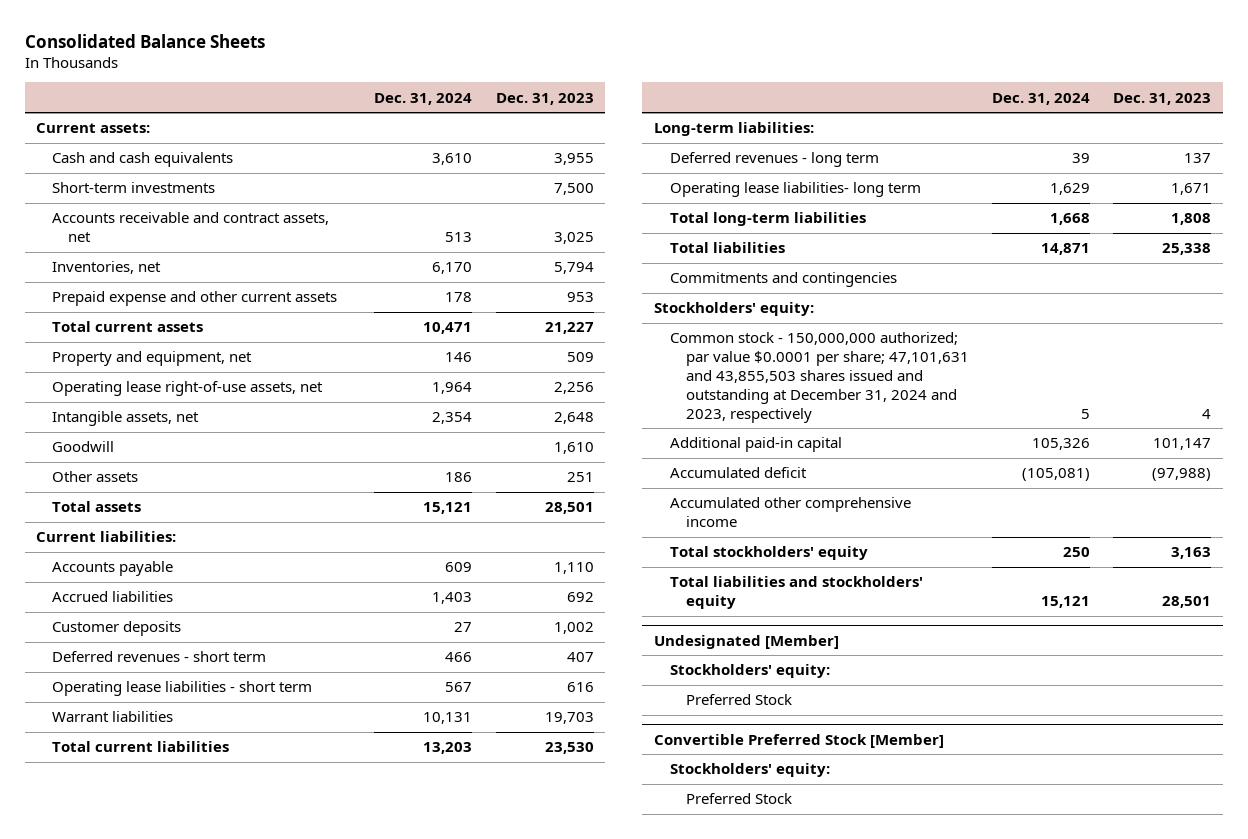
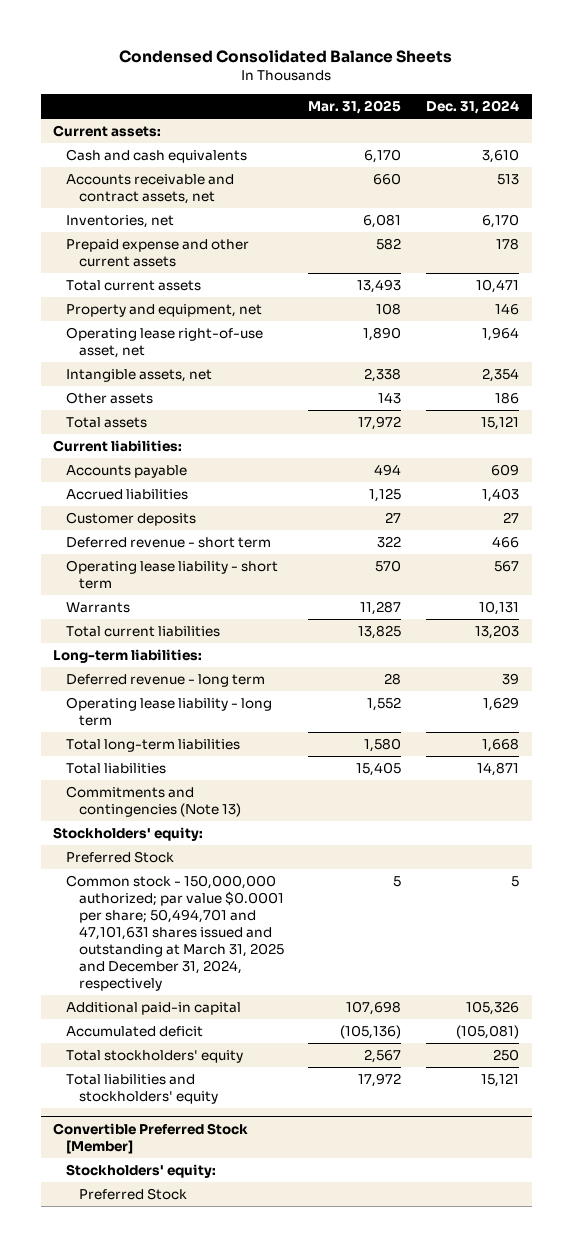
- Consolidated Balance Sheets
+ Condensed Consolidated Balance Sheets
- | Dec. 31, 2024 | Dec. 31, 2023
+ | Mar. 31, 2025 | Dec. 31, 2024
- Short-term investments | | 7,500
- Operating lease right-of-use assets, net | 1,964 | 2,256
+ Operating lease right-of-use asset, net | 1,890 | 1,964
- Goodwill | | 1,610
- Deferred revenues - short term | 466 | 407
- Operating lease liabilities - short term | 567 | 616
- Warrant liabilities | 10,131 | 19,703
+ Deferred revenue - short term | 322 | 466
+ Operating lease liability - short term | 570 | 567
+ Warrants | 11,287 | 10,131
- Deferred revenues - long term | 39 | 137
- Operating lease liabilities- long term | 1,629 | 1,671
+ Deferred revenue - long term | 28 | 39
+ Operating lease liability - long term | 1,552 | 1,629
- Commitments and contingencies
+ Commitments and contingencies (Note 13)
- Common stock - 150,000,000 authorized; par value $0.0001 per share; 47,101,631 and 43,855,503 shares issued and outstanding at December 31, 2024 and 2023, respectively | 5 | 4
+ Preferred Stock
+ Common stock - 150,000,000 authorized; par value $0.0001 per share; 50,494,701 and 47,101,631 shares issued and outstanding at March 31, 2025 and December 31, 2024, respectively | 5 | 5
- Accumulated other comprehensive income
- Undesignated [Member]
- Stockholders' equity:
- Preferred Stock

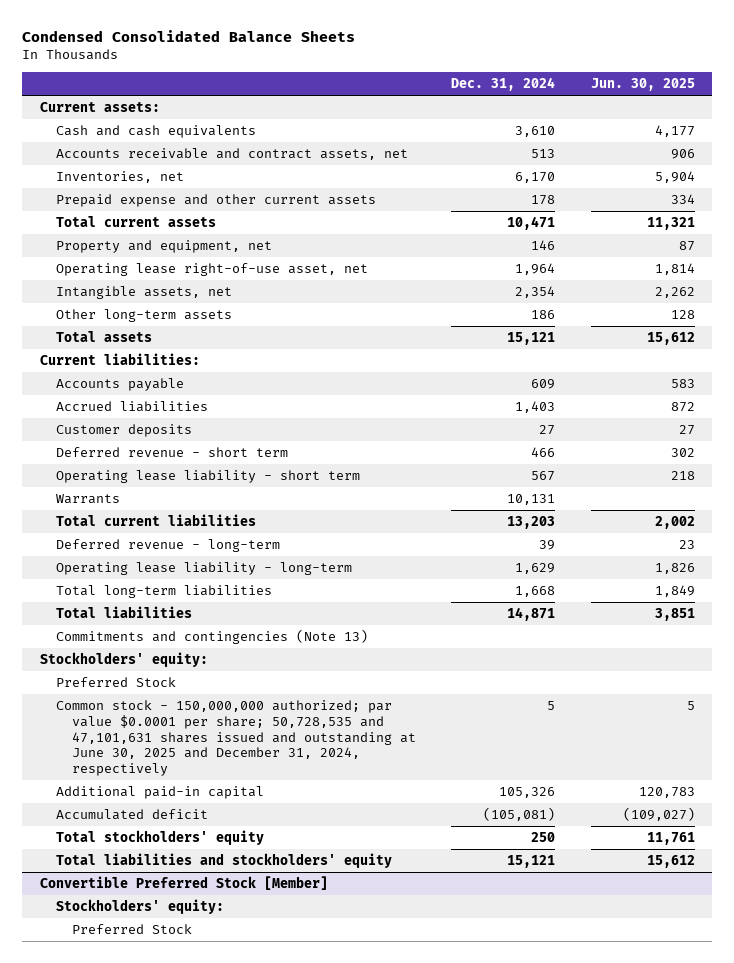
- | Mar. 31, 2025 | Dec. 31, 2024
+ | Dec. 31, 2024 | Jun. 30, 2025
- Other assets | 143 | 186
+ Other long-term assets | 186 | 128
- Long-term liabilities:
- Deferred revenue - long term | 28 | 39
- Operating lease liability - long term | 1,552 | 1,629
+ Deferred revenue - long-term | 39 | 23
+ Operating lease liability - long-term | 1,629 | 1,826
- Common stock - 150,000,000 authorized; par value $0.0001 per share; 50,494,701 and 47,101,631 shares issued and outstanding at March 31, 2025 and December 31, 2024, respectively | 5 | 5
+ Common stock - 150,000,000 authorized; par value $0.0001 per share; 50,728,535 and 47,101,631 shares issued and outstanding at June 30, 2025 and December 31, 2024, respectively | 5 | 5

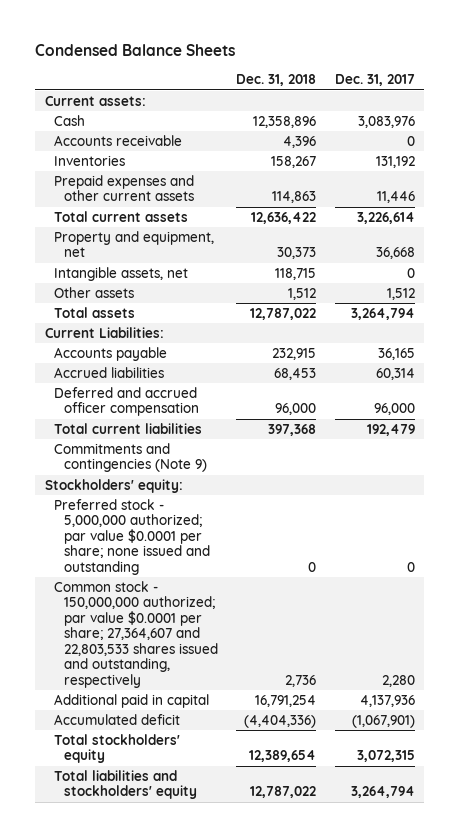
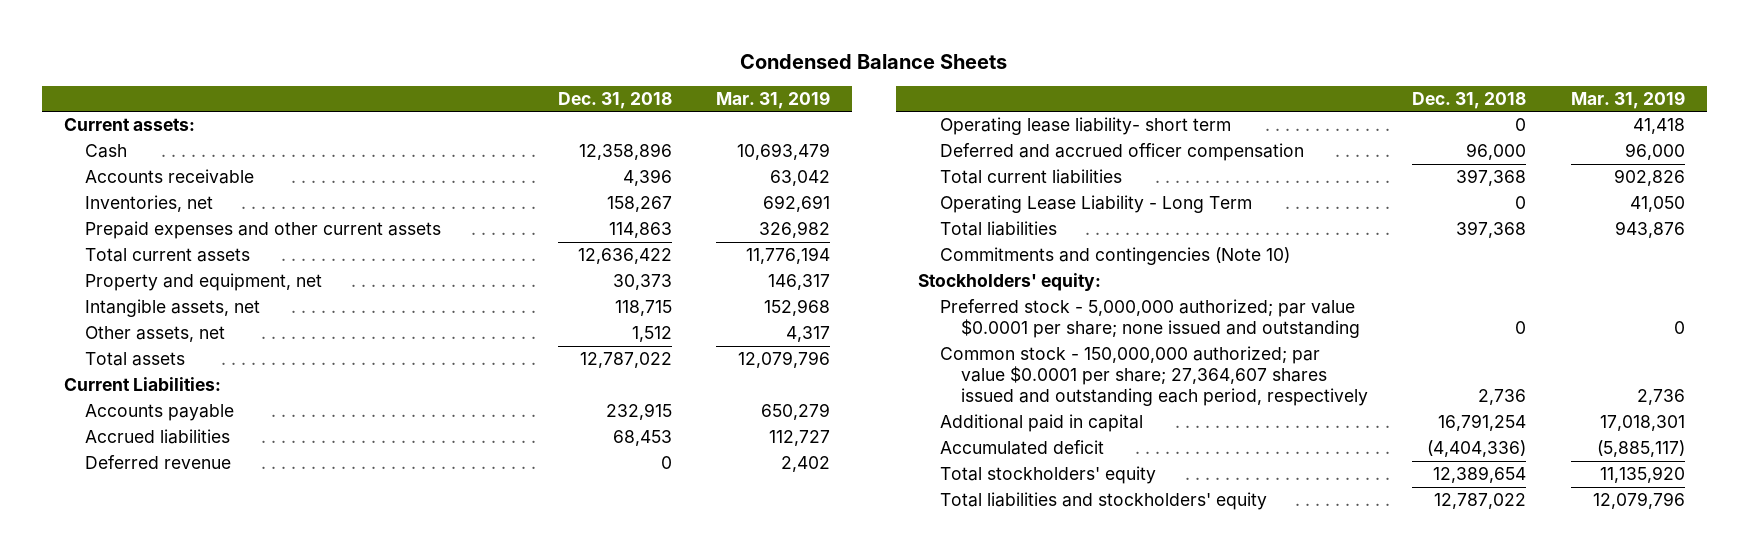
- | Dec. 31, 2018 | Dec. 31, 2017
+ | Dec. 31, 2018 | Mar. 31, 2019
- Inventories | 158,267 | 131,192
+ Inventories, net | 158,267 | 692,691
- Other assets | 1,512 | 1,512
+ Other assets, net | 1,512 | 4,317
+ Deferred revenue | 0 | 2,402
+ Operating lease liability- short term | 0 | 41,418
- Commitments and contingencies (Note 9)
+ Operating Lease Liability - Long Term | 0 | 41,050
+ Total liabilities | 397,368 | 943,876
+ Commitments and contingencies (Note 10)
- Common stock - 150,000,000 authorized; par value $0.0001 per share; 27,364,607 and 22,803,533 shares issued and outstanding, respectively | 2,736 | 2,280
+ Common stock - 150,000,000 authorized; par value $0.0001 per share; 27,364,607 shares issued and outstanding each period, respectively | 2,736 | 2,736

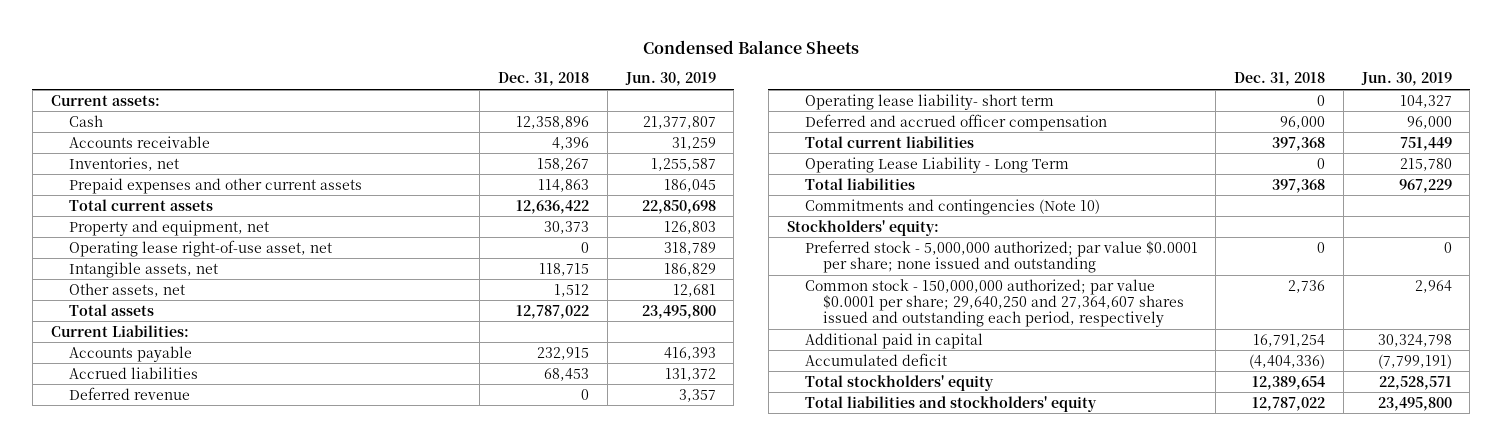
- | Dec. 31, 2018 | Mar. 31, 2019
+ | Dec. 31, 2018 | Jun. 30, 2019
+ Operating lease right-of-use asset, net | 0 | 318,789
- Common stock - 150,000,000 authorized; par value $0.0001 per share; 27,364,607 shares issued and outstanding each period, respectively | 2,736 | 2,736
+ Common stock - 150,000,000 authorized; par value $0.0001 per share; 29,640,250 and 27,364,607 shares issued and outstanding each period, respectively | 2,736 | 2,964

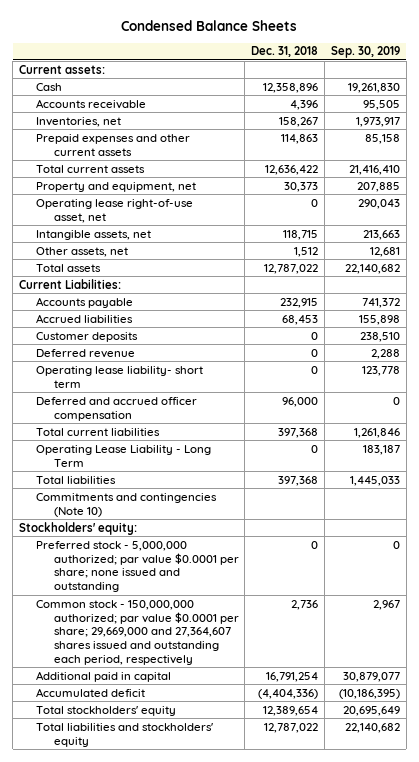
- | Dec. 31, 2018 | Jun. 30, 2019
+ | Dec. 31, 2018 | Sep. 30, 2019
+ Customer deposits | 0 | 238,510
- Common stock - 150,000,000 authorized; par value $0.0001 per share; 29,640,250 and 27,364,607 shares issued and outstanding each period, respectively | 2,736 | 2,964
+ Common stock - 150,000,000 authorized; par value $0.0001 per share; 29,669,000 and 27,364,607 shares issued and outstanding each period, respectively | 2,736 | 2,967

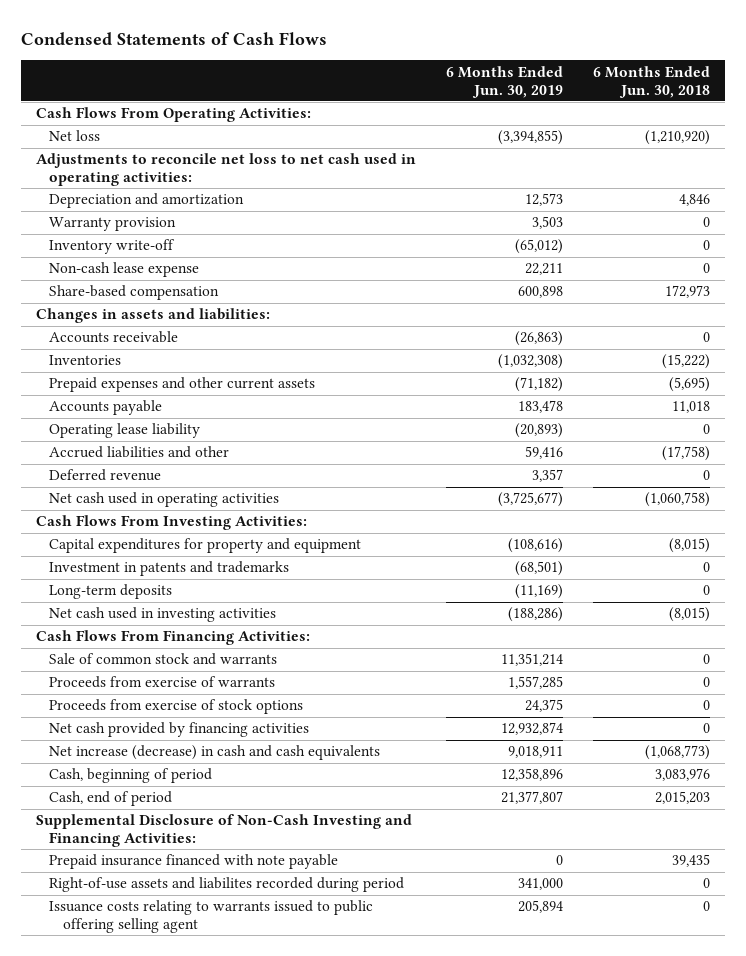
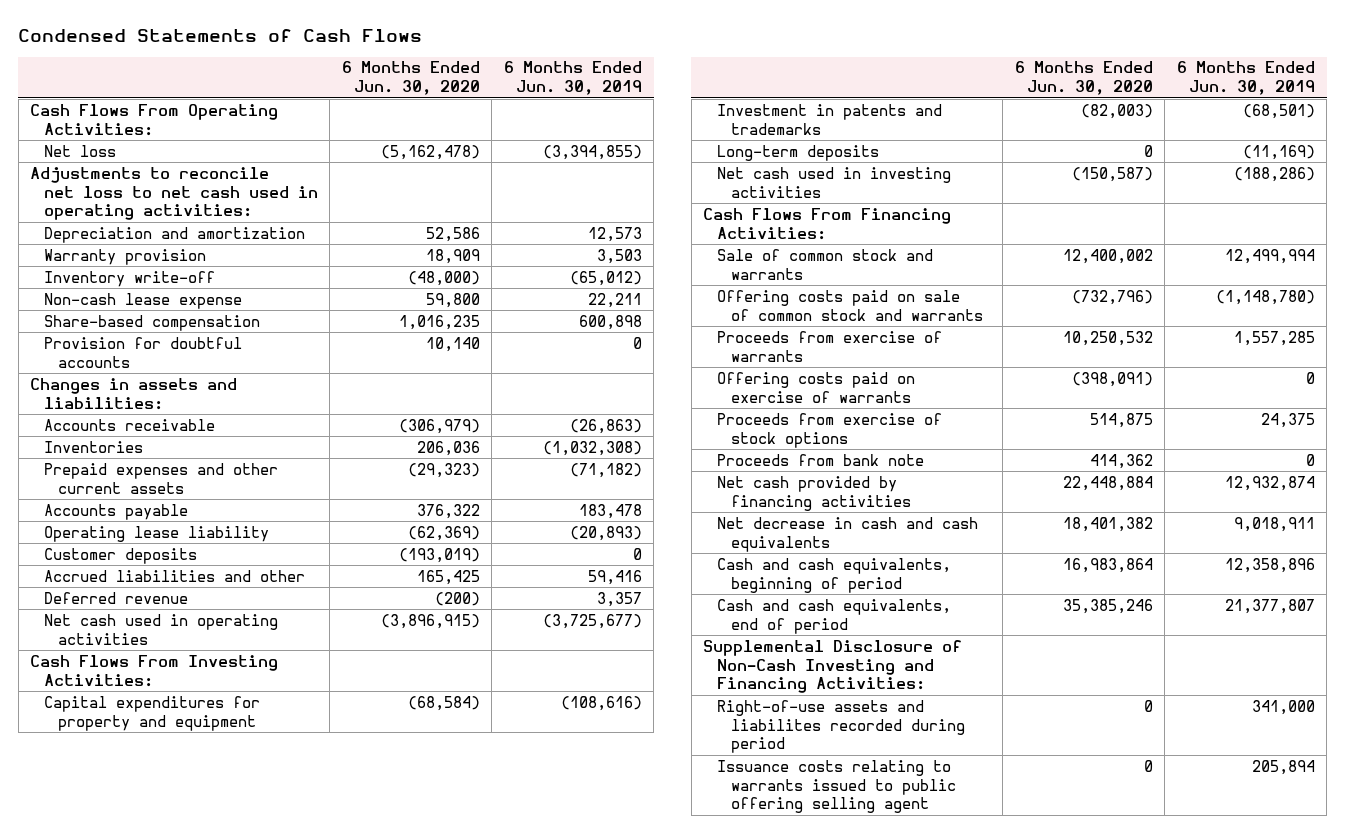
- | 6 Months Ended Jun. 30, 2019 | 6 Months Ended Jun. 30, 2018
+ | 6 Months Ended Jun. 30, 2020 | 6 Months Ended Jun. 30, 2019
+ Provision for doubtful accounts | 10,140 | 0
+ Customer deposits | (193,019) | 0
- Sale of common stock and warrants | 11,351,214 | 0
+ Sale of common stock and warrants | 12,400,002 | 12,499,994
+ Offering costs paid on sale of common stock and warrants | (732,796) | (1,148,780)
+ Offering costs paid on exercise of warrants | (398,091) | 0
+ Proceeds from bank note | 414,362 | 0
- Net increase (decrease) in cash and cash equivalents | 9,018,911 | (1,068,773)
- Cash, beginning of period | 12,358,896 | 3,083,976
- Cash, end of period | 21,377,807 | 2,015,203
+ Net decrease in cash and cash equivalents | 18,401,382 | 9,018,911
+ Cash and cash equivalents, beginning of period | 16,983,864 | 12,358,896
+ Cash and cash equivalents, end of period | 35,385,246 | 21,377,807
- Prepaid insurance financed with note payable | 0 | 39,435

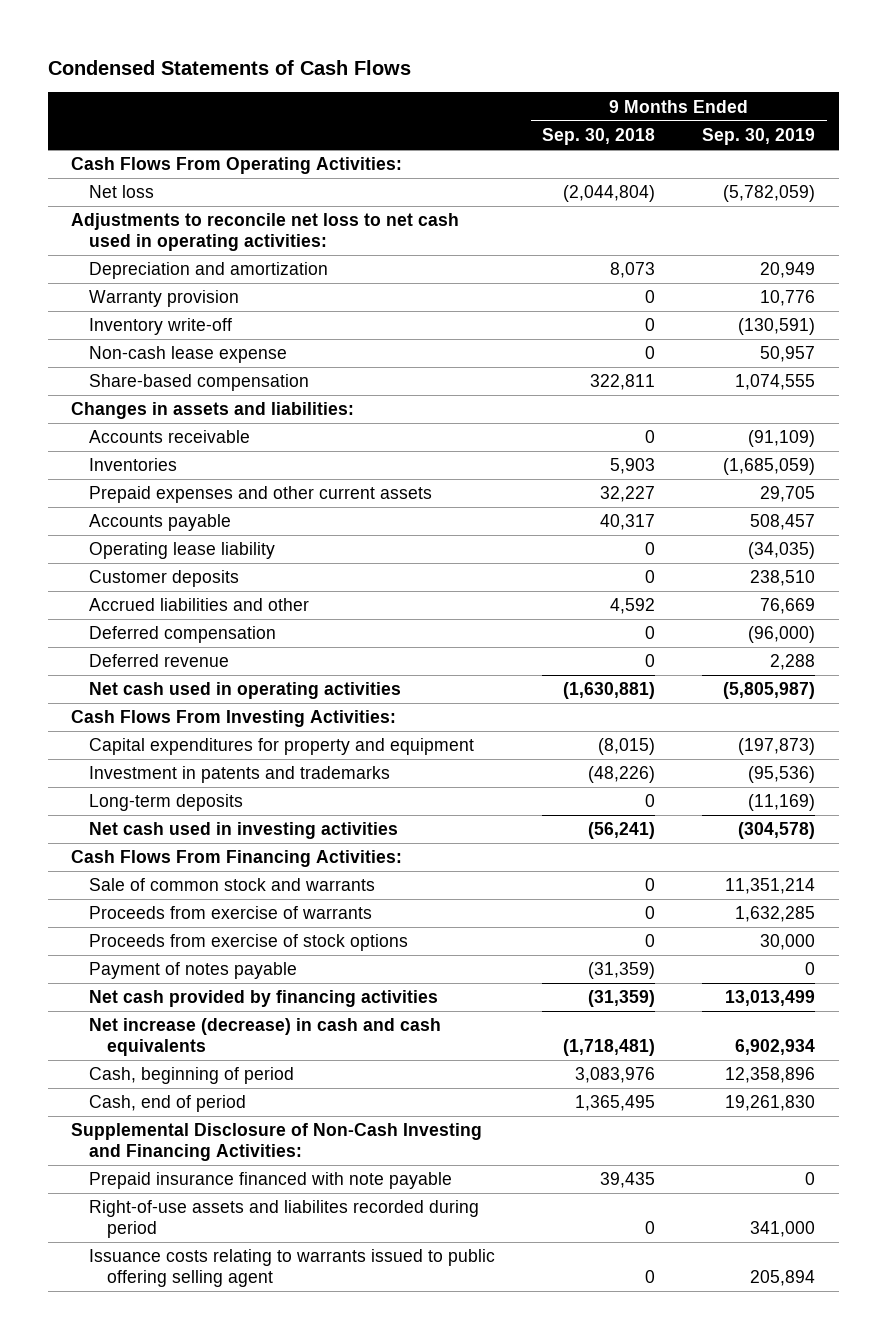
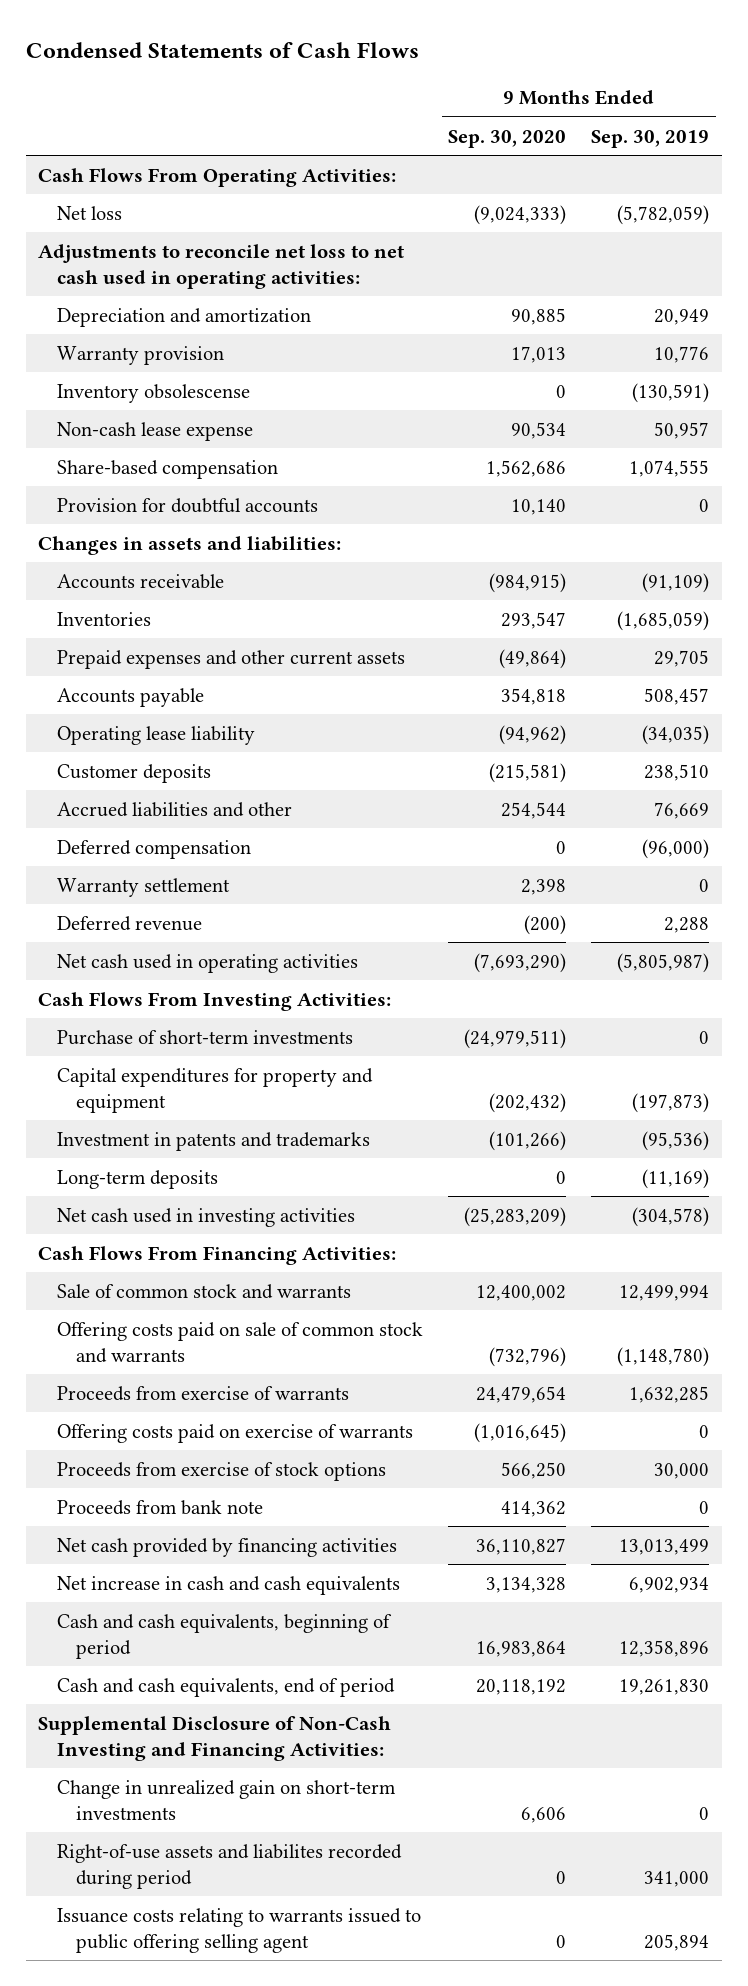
- | 9 Months Ended Sep. 30, 2018 | 9 Months Ended Sep. 30, 2019
+ | 9 Months Ended Sep. 30, 2020 | 9 Months Ended Sep. 30, 2019
- Inventory write-off | 0 | (130,591)
+ Inventory obsolescense | 0 | (130,591)
+ Provision for doubtful accounts | 10,140 | 0
+ Warranty settlement | 2,398 | 0
+ Purchase of short-term investments | (24,979,511) | 0
- Sale of common stock and warrants | 0 | 11,351,214
+ Sale of common stock and warrants | 12,400,002 | 12,499,994
+ Offering costs paid on sale of common stock and warrants | (732,796) | (1,148,780)
+ Offering costs paid on exercise of warrants | (1,016,645) | 0
- Payment of notes payable | (31,359) | 0
+ Proceeds from bank note | 414,362 | 0
- Net increase (decrease) in cash and cash equivalents | (1,718,481) | 6,902,934
- Cash, beginning of period | 3,083,976 | 12,358,896
- Cash, end of period | 1,365,495 | 19,261,830
+ Net increase in cash and cash equivalents | 3,134,328 | 6,902,934
+ Cash and cash equivalents, beginning of period | 16,983,864 | 12,358,896
+ Cash and cash equivalents, end of period | 20,118,192 | 19,261,830
- Prepaid insurance financed with note payable | 39,435 | 0
+ Change in unrealized gain on short-term investments | 6,606 | 0

